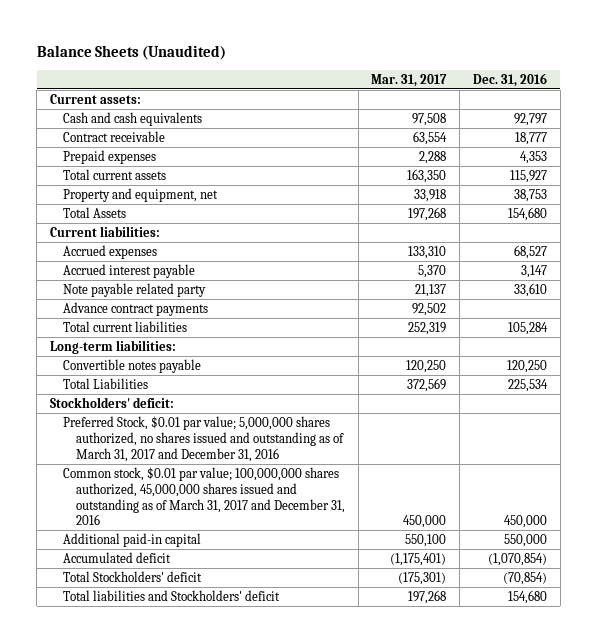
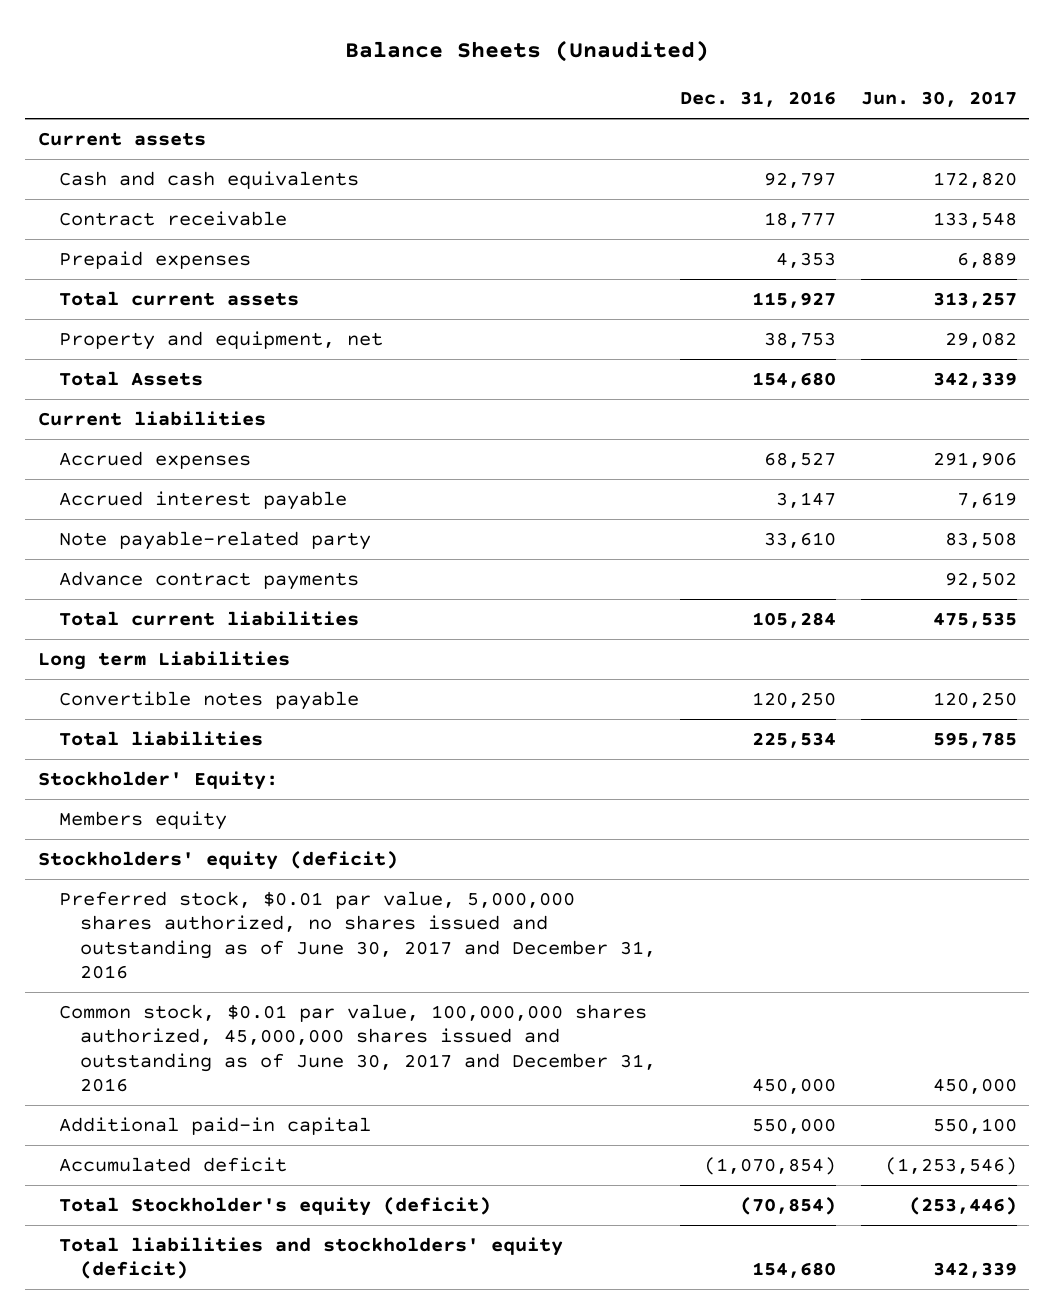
- | Mar. 31, 2017 | Dec. 31, 2016
+ | Dec. 31, 2016 | Jun. 30, 2017
- Current assets:
+ Current assets
- Current liabilities:
+ Current liabilities
- Note payable related party | 21,137 | 33,610
+ Note payable-related party | 33,610 | 83,508
- Long-term liabilities:
+ Long term Liabilities
- Total Liabilities | 372,569 | 225,534
- Stockholders' deficit:
- Preferred Stock, $0.01 par value; 5,000,000 shares authorized, no shares issued and outstanding as of March 31, 2017 and December 31, 2016
- Common stock, $0.01 par value; 100,000,000 shares authorized, 45,000,000 shares issued and outstanding as of March 31, 2017 and December 31, 2016 | 450,000 | 450,000
+ Total liabilities | 225,534 | 595,785
+ Stockholder' Equity:
+ Members equity
+ Stockholders' equity (deficit)
+ Preferred stock, $0.01 par value, 5,000,000 shares authorized, no shares issued and outstanding as of June 30, 2017 and December 31, 2016
+ Common stock, $0.01 par value, 100,000,000 shares authorized, 45,000,000 shares issued and outstanding as of June 30, 2017 and December 31, 2016 | 450,000 | 450,000
- Total Stockholders' deficit | (175,301) | (70,854)
- Total liabilities and Stockholders' deficit | 197,268 | 154,680
+ Total Stockholder's equity (deficit) | (70,854) | (253,446)
+ Total liabilities and stockholders' equity (deficit) | 154,680 | 342,339

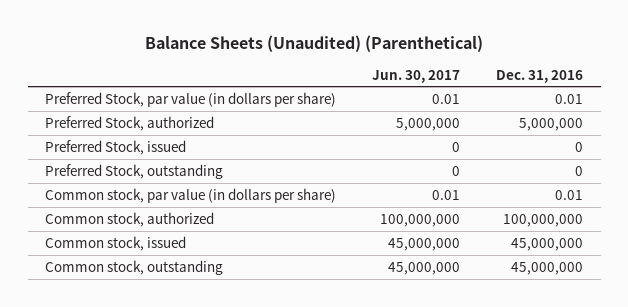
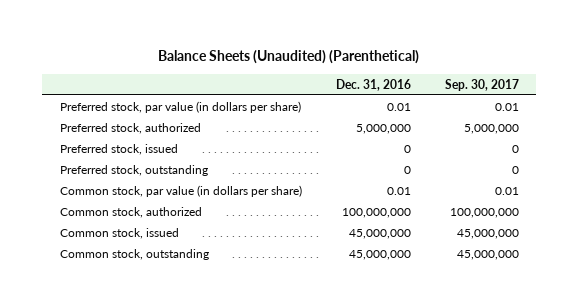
- | Jun. 30, 2017 | Dec. 31, 2016
+ | Dec. 31, 2016 | Sep. 30, 2017
- Preferred Stock, par value (in dollars per share) | 0.01 | 0.01
- Preferred Stock, authorized | 5,000,000 | 5,000,000
- Preferred Stock, issued | 0 | 0
- Preferred Stock, outstanding | 0 | 0
+ Preferred stock, par value (in dollars per share) | 0.01 | 0.01
+ Preferred stock, authorized | 5,000,000 | 5,000,000
+ Preferred stock, issued | 0 | 0
+ Preferred stock, outstanding | 0 | 0

